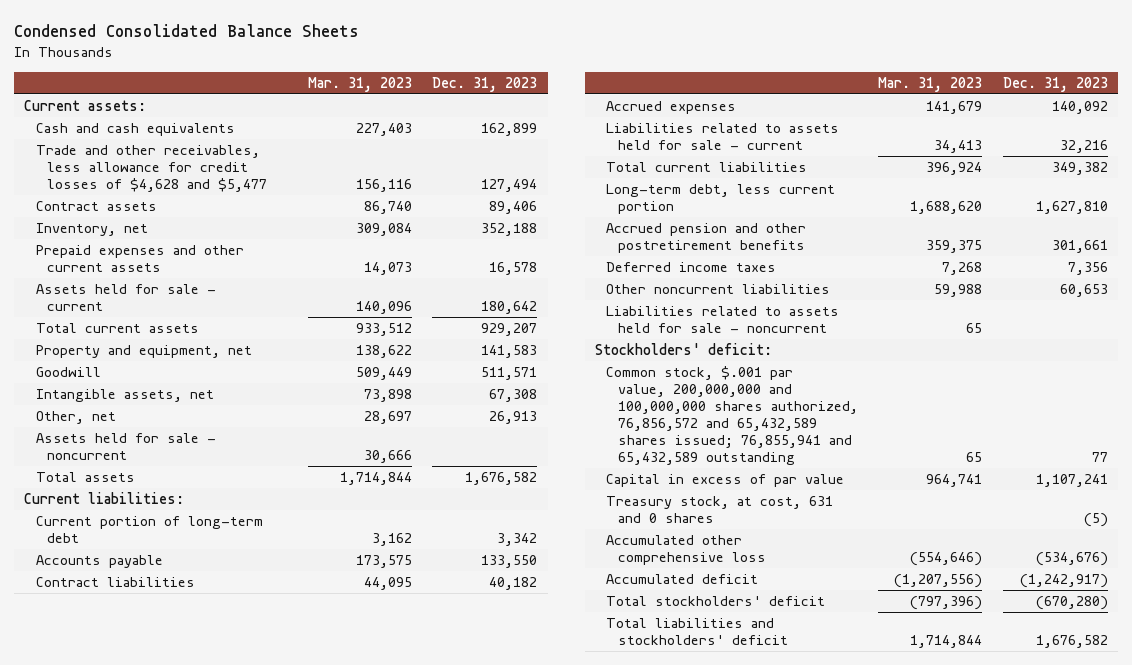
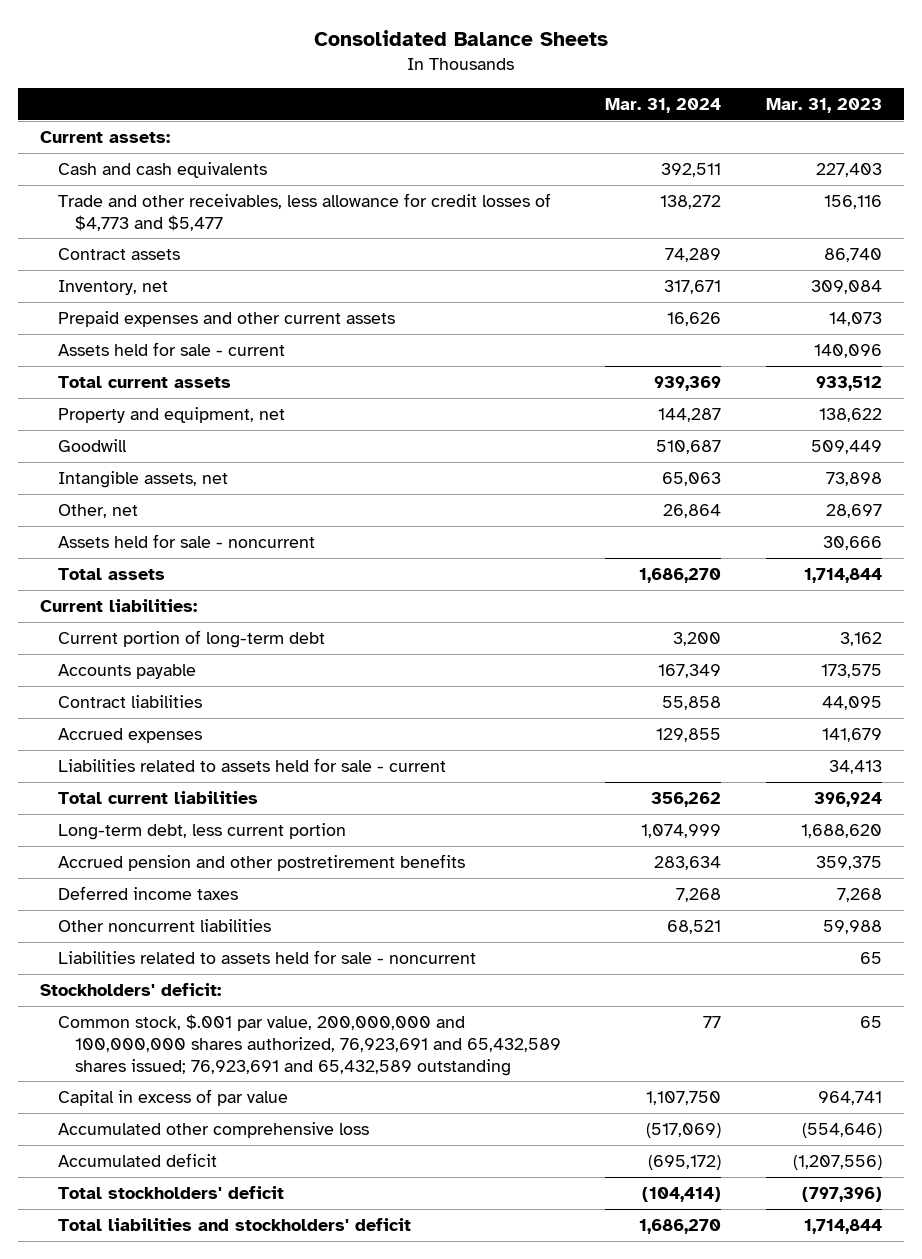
- Condensed Consolidated Balance Sheets
+ Consolidated Balance Sheets
- | Mar. 31, 2023 | Dec. 31, 2023
+ | Mar. 31, 2024 | Mar. 31, 2023
- Trade and other receivables, less allowance for credit losses of $4,628 and $5,477 | 156,116 | 127,494
+ Trade and other receivables, less allowance for credit losses of $4,773 and $5,477 | 138,272 | 156,116
- Common stock, $.001 par value, 200,000,000 and 100,000,000 shares authorized, 76,856,572 and 65,432,589 shares issued; 76,855,941 and 65,432,589 outstanding | 65 | 77
+ Common stock, $.001 par value, 200,000,000 and 100,000,000 shares authorized, 76,923,691 and 65,432,589 shares issued; 76,923,691 and 65,432,589 outstanding | 77 | 65
- Treasury stock, at cost, 631 and 0 shares | | (5)

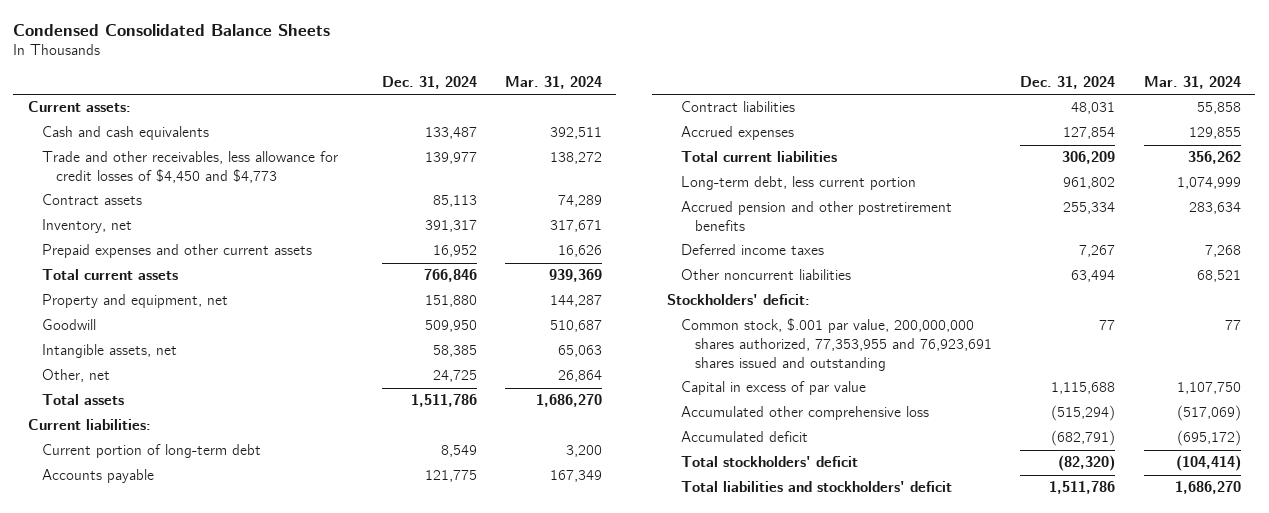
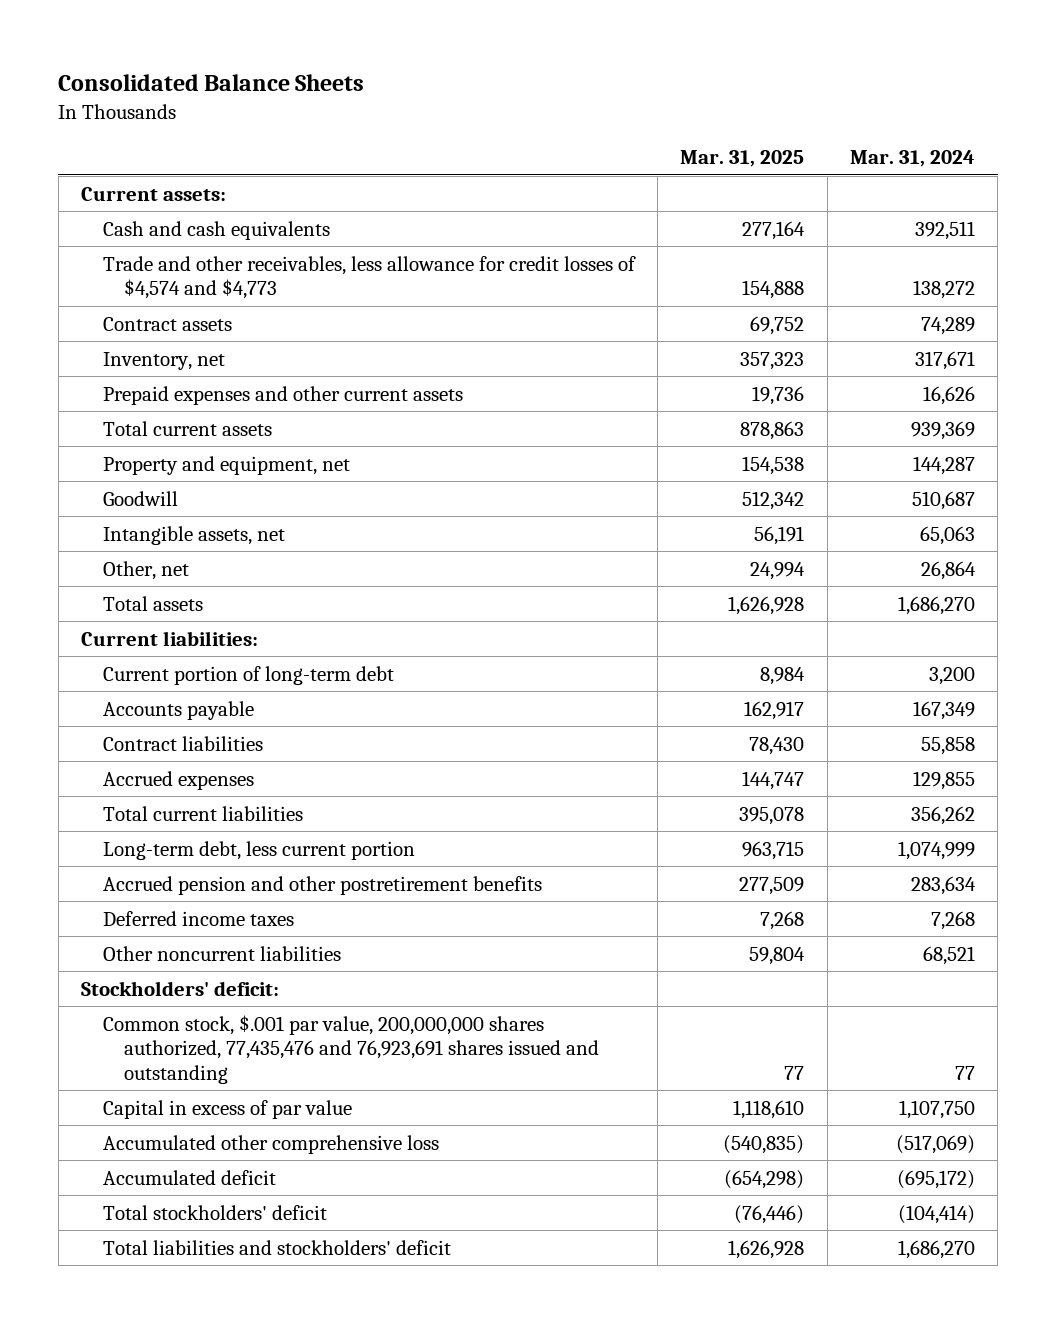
- Condensed Consolidated Balance Sheets
+ Consolidated Balance Sheets
- | Dec. 31, 2024 | Mar. 31, 2024
+ | Mar. 31, 2025 | Mar. 31, 2024
- Trade and other receivables, less allowance for credit losses of $4,450 and $4,773 | 139,977 | 138,272
+ Trade and other receivables, less allowance for credit losses of $4,574 and $4,773 | 154,888 | 138,272
- Common stock, $.001 par value, 200,000,000 shares authorized, 77,353,955 and 76,923,691 shares issued and outstanding | 77 | 77
+ Common stock, $.001 par value, 200,000,000 shares authorized, 77,435,476 and 76,923,691 shares issued and outstanding | 77 | 77

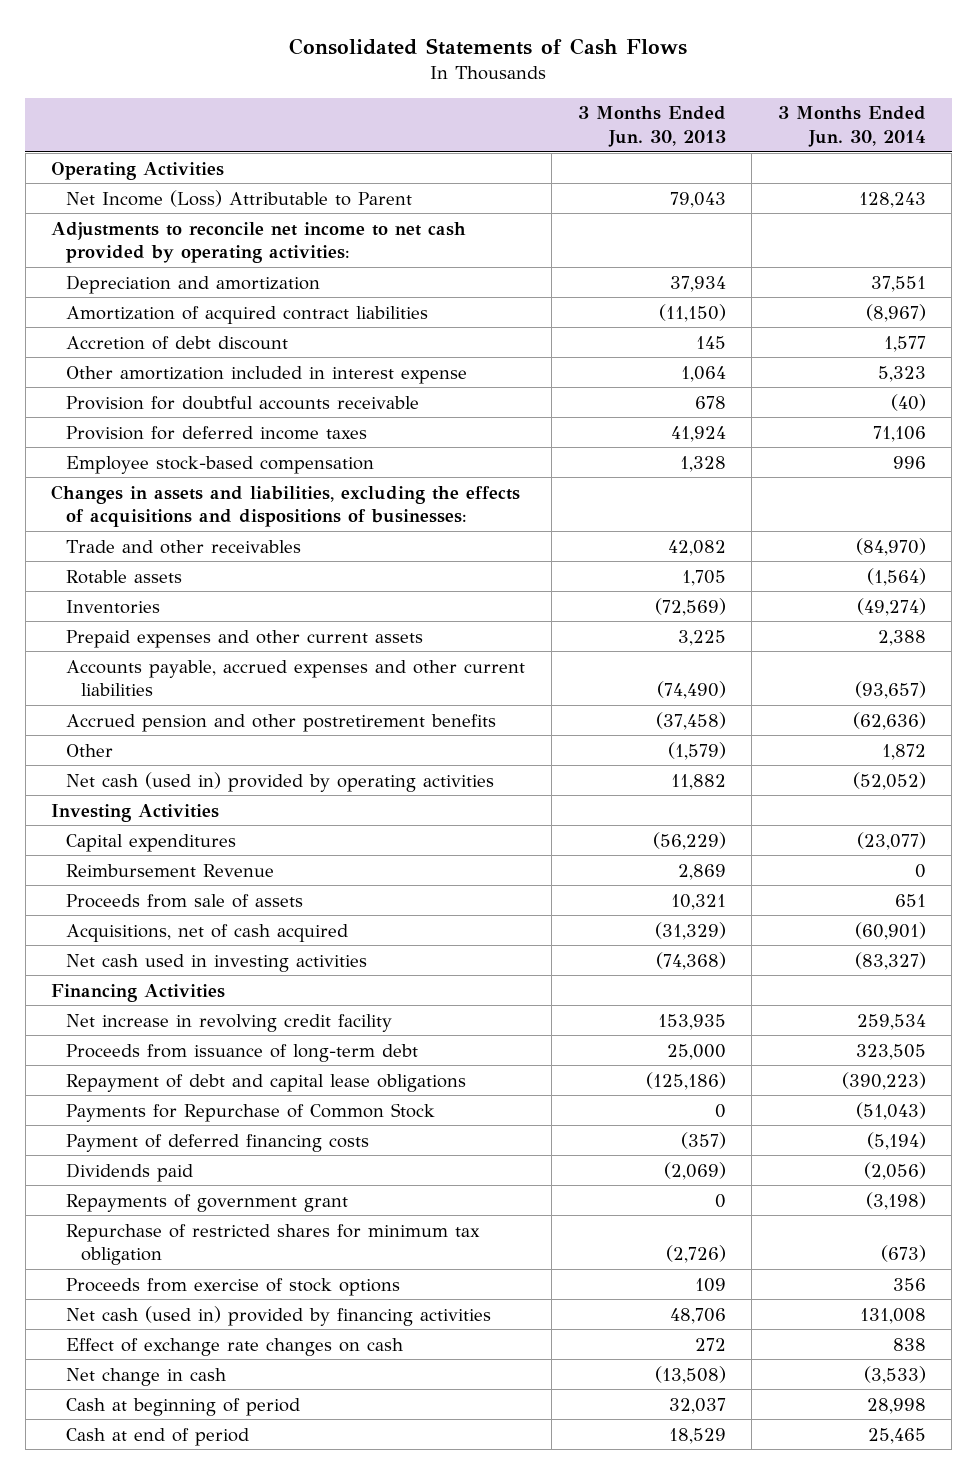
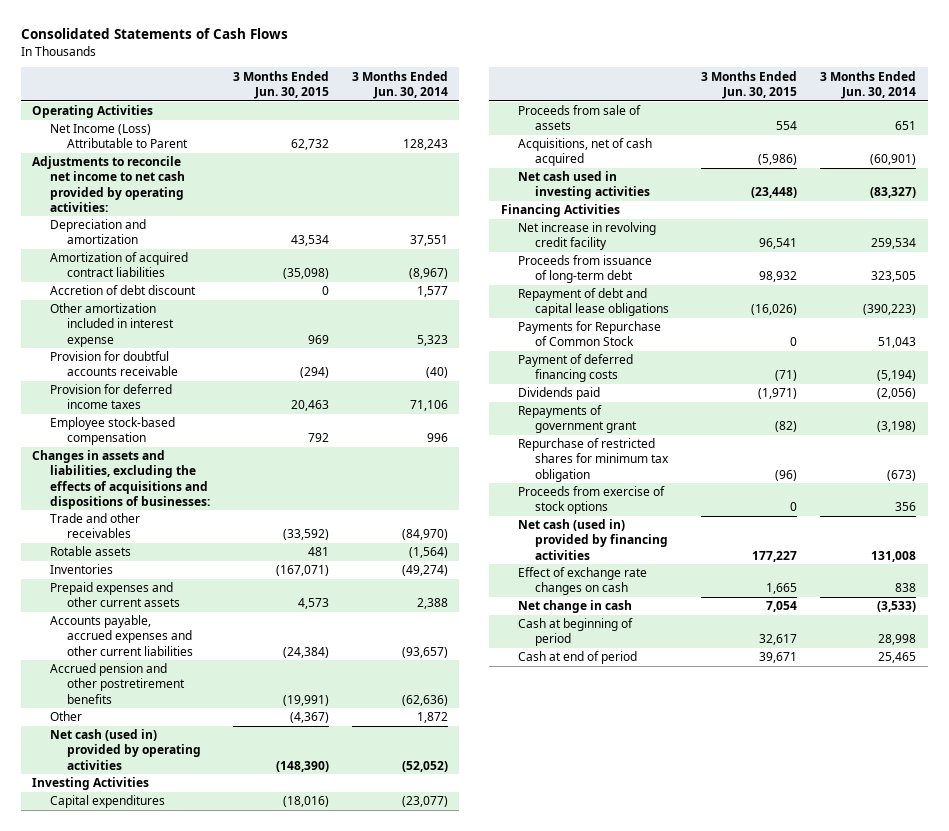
- | 3 Months Ended Jun. 30, 2013 | 3 Months Ended Jun. 30, 2014
+ | 3 Months Ended Jun. 30, 2015 | 3 Months Ended Jun. 30, 2014
- Reimbursement Revenue | 2,869 | 0
- Payments for Repurchase of Common Stock | 0 | (51,043)
+ Payments for Repurchase of Common Stock | 0 | 51,043

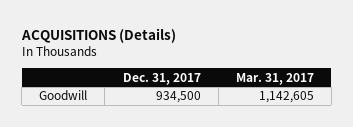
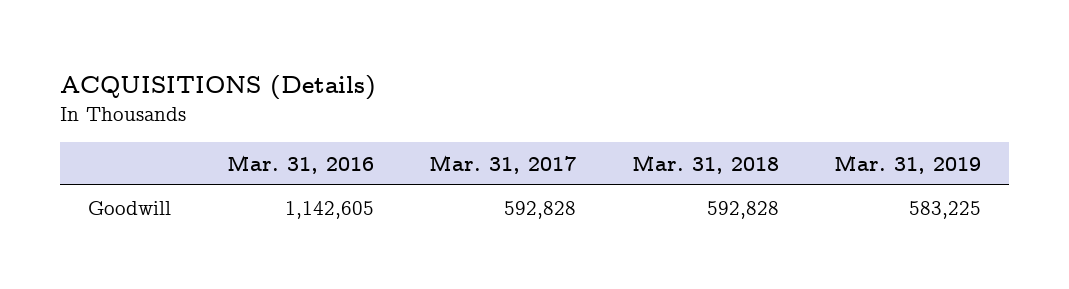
- | Dec. 31, 2017 | Mar. 31, 2017
+ | Mar. 31, 2016 | Mar. 31, 2017 | Mar. 31, 2018 | Mar. 31, 2019
- Goodwill | 934,500 | 1,142,605
+ Goodwill | 1,142,605 | 592,828 | 592,828 | 583,225

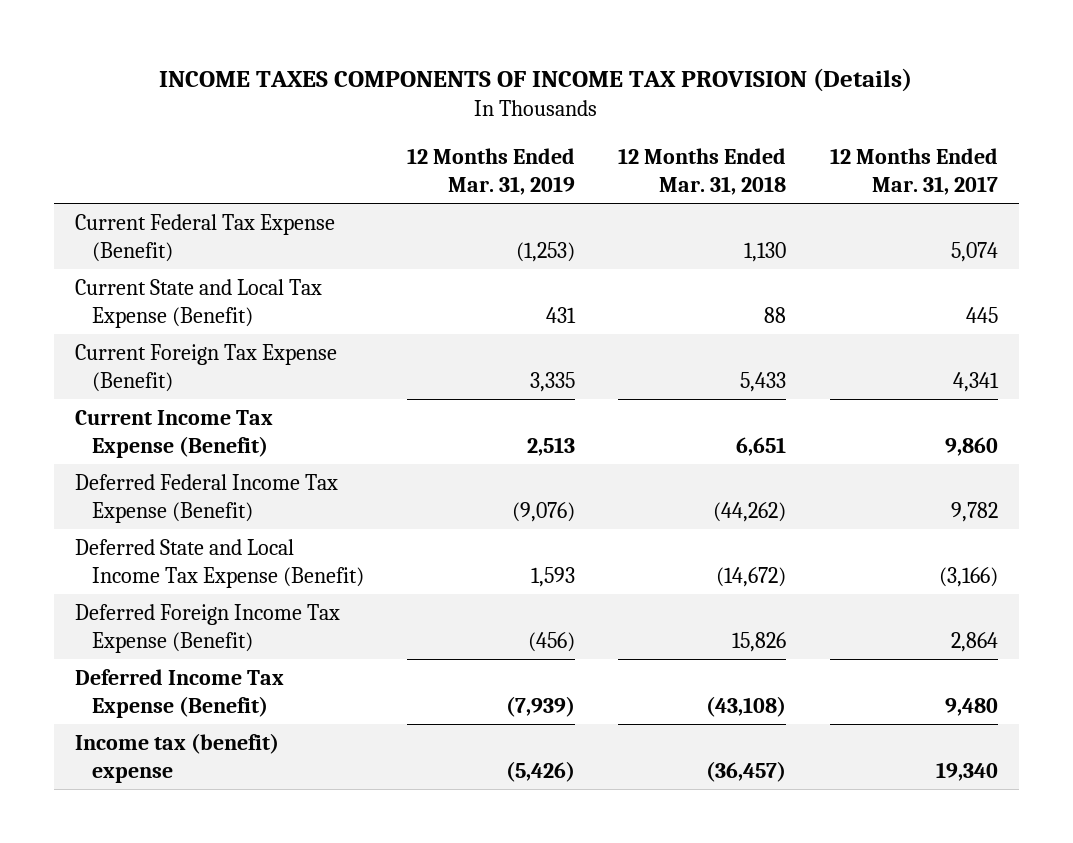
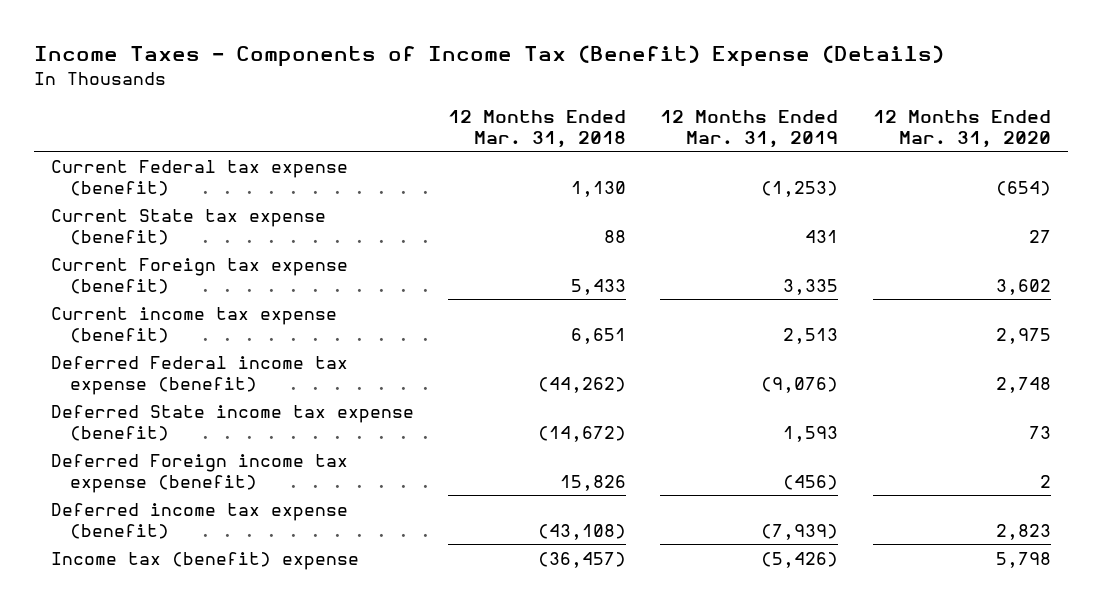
- INCOME TAXES COMPONENTS OF INCOME TAX PROVISION (Details)
+ Income Taxes - Components of Income Tax (Benefit) Expense (Details)
- | 12 Months Ended Mar. 31, 2019 | 12 Months Ended Mar. 31, 2018 | 12 Months Ended Mar. 31, 2017
+ | 12 Months Ended Mar. 31, 2018 | 12 Months Ended Mar. 31, 2019 | 12 Months Ended Mar. 31, 2020
- Current Federal Tax Expense (Benefit) | (1,253) | 1,130 | 5,074
- Current State and Local Tax Expense (Benefit) | 431 | 88 | 445
- Current Foreign Tax Expense (Benefit) | 3,335 | 5,433 | 4,341
- Current Income Tax Expense (Benefit) | 2,513 | 6,651 | 9,860
- Deferred Federal Income Tax Expense (Benefit) | (9,076) | (44,262) | 9,782
- Deferred State and Local Income Tax Expense (Benefit) | 1,593 | (14,672) | (3,166)
- Deferred Foreign Income Tax Expense (Benefit) | (456) | 15,826 | 2,864
- Deferred Income Tax Expense (Benefit) | (7,939) | (43,108) | 9,480
+ Current Federal tax expense (benefit) | 1,130 | (1,253) | (654)
+ Current State tax expense (benefit) | 88 | 431 | 27
+ Current Foreign tax expense (benefit) | 5,433 | 3,335 | 3,602
+ Current income tax expense (benefit) | 6,651 | 2,513 | 2,975
+ Deferred Federal income tax expense (benefit) | (44,262) | (9,076) | 2,748
+ Deferred State income tax expense (benefit) | (14,672) | 1,593 | 73
+ Deferred Foreign income tax expense (benefit) | 15,826 | (456) | 2
+ Deferred income tax expense (benefit) | (43,108) | (7,939) | 2,823

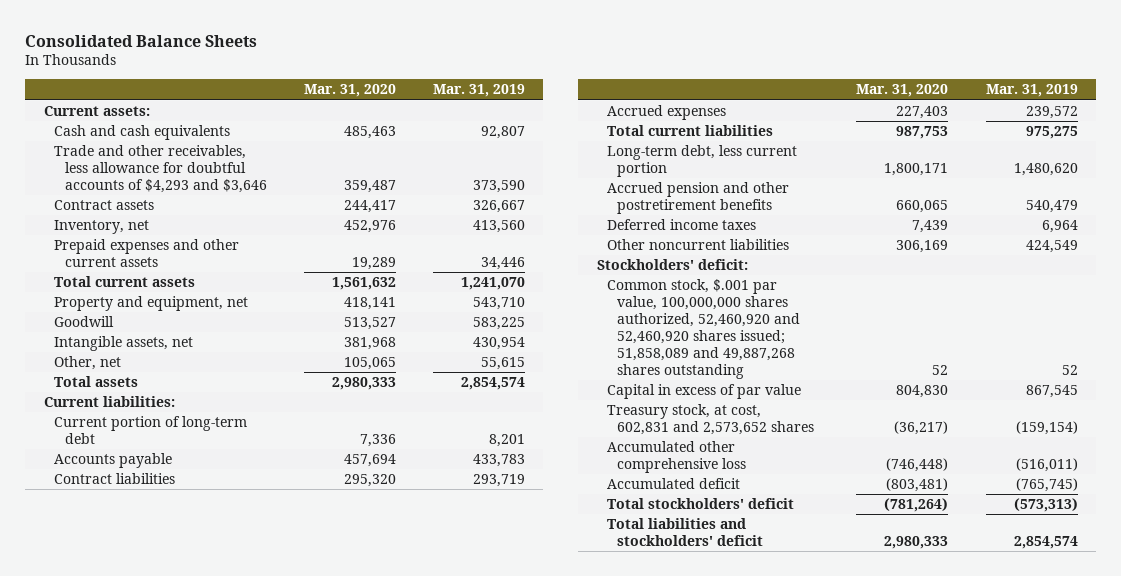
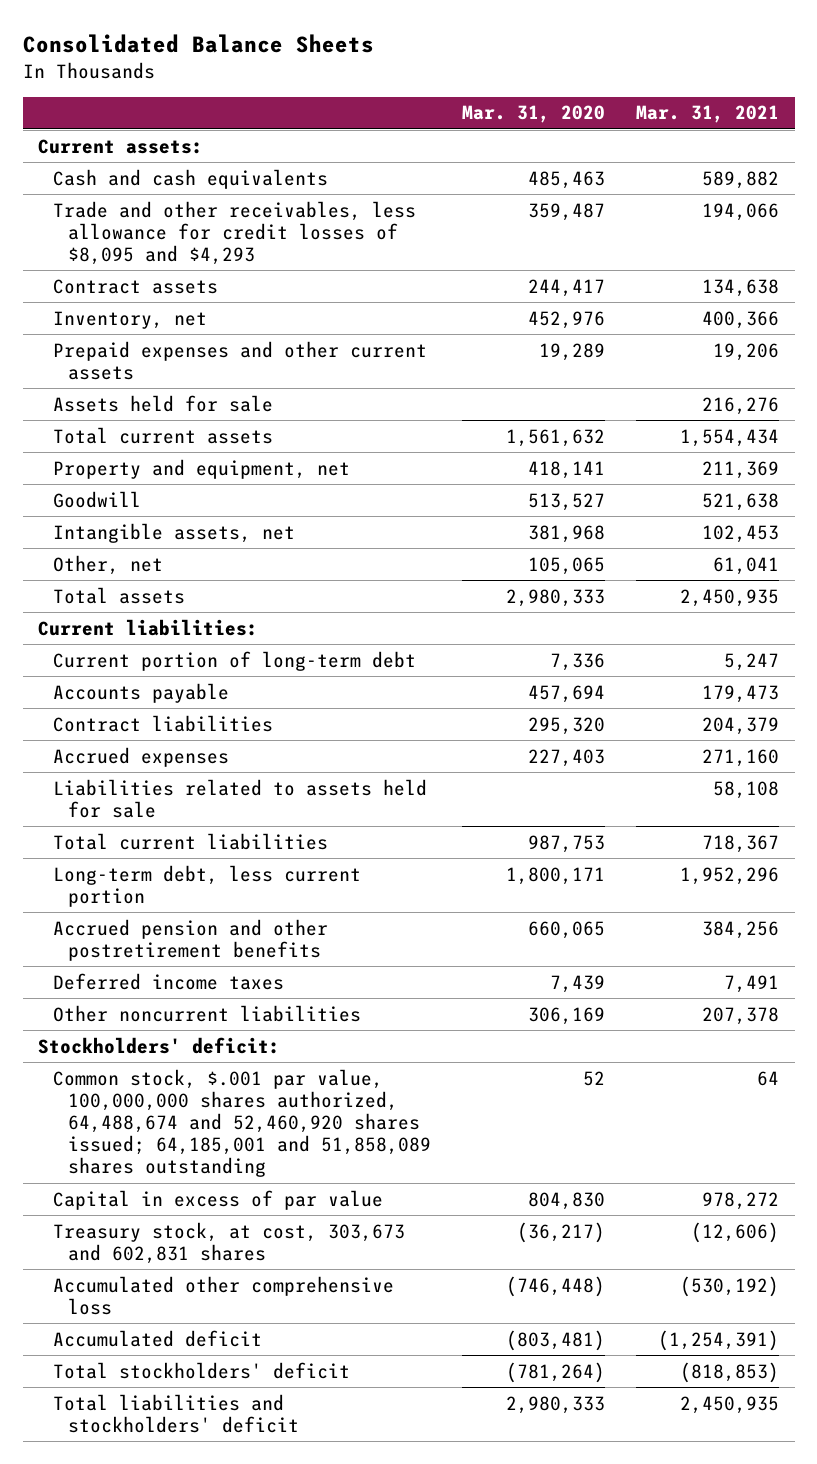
- | Mar. 31, 2020 | Mar. 31, 2019
+ | Mar. 31, 2020 | Mar. 31, 2021
- Trade and other receivables, less allowance for doubtful accounts of $4,293 and $3,646 | 359,487 | 373,590
+ Trade and other receivables, less allowance for credit losses of $8,095 and $4,293 | 359,487 | 194,066
+ Assets held for sale | | 216,276
+ Liabilities related to assets held for sale | | 58,108
- Common stock, $.001 par value, 100,000,000 shares authorized, 52,460,920 and 52,460,920 shares issued; 51,858,089 and 49,887,268 shares outstanding | 52 | 52
+ Common stock, $.001 par value, 100,000,000 shares authorized, 64,488,674 and 52,460,920 shares issued; 64,185,001 and 51,858,089 shares outstanding | 52 | 64
- Treasury stock, at cost, 602,831 and 2,573,652 shares | (36,217) | (159,154)
+ Treasury stock, at cost, 303,673 and 602,831 shares | (36,217) | (12,606)

